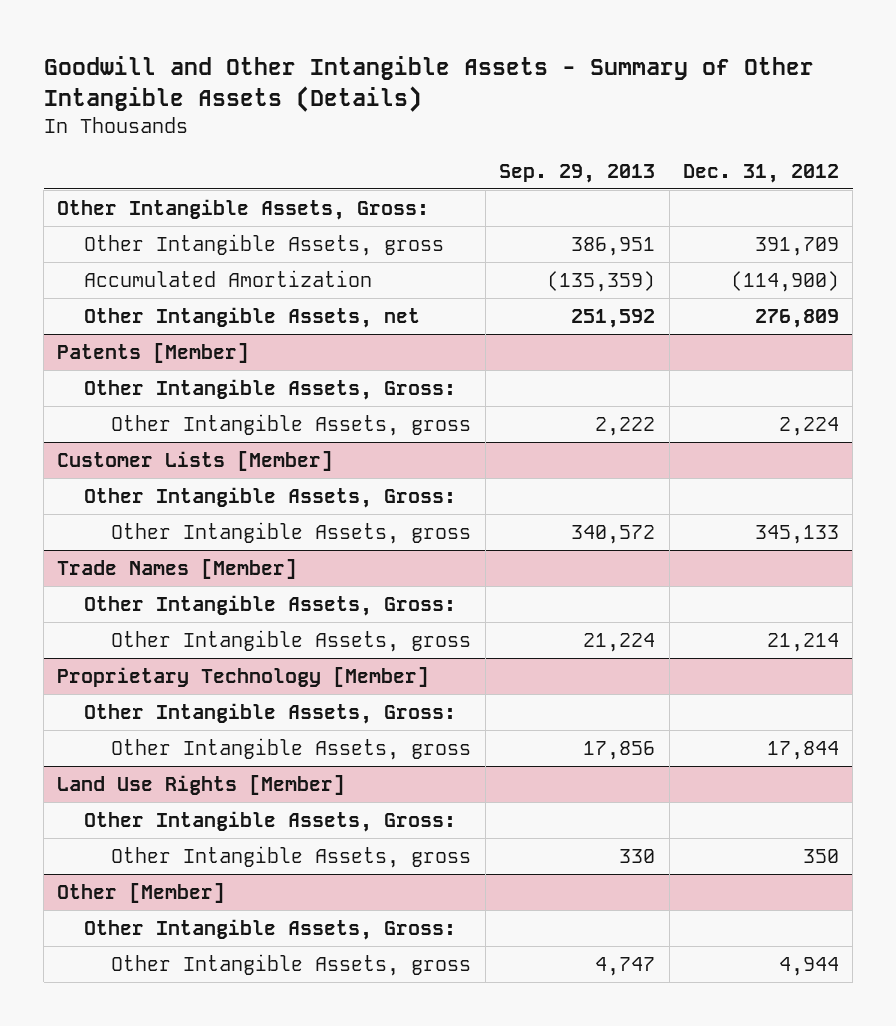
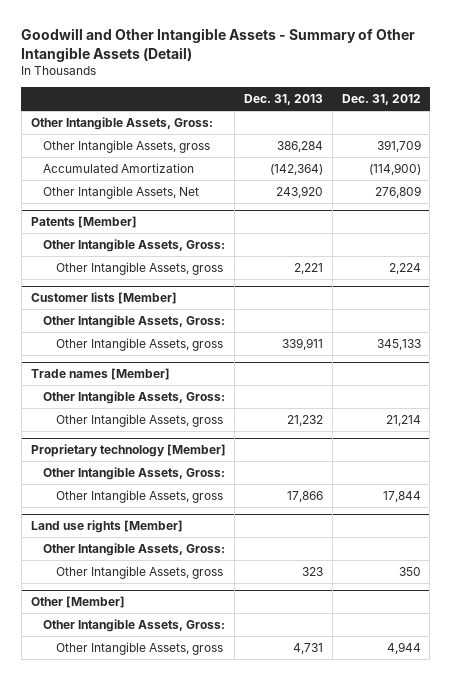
- Goodwill and Other Intangible Assets - Summary of Other Intangible Assets (Details)
+ Goodwill and Other Intangible Assets - Summary of Other Intangible Assets (Detail)
- | Sep. 29, 2013 | Dec. 31, 2012
+ | Dec. 31, 2013 | Dec. 31, 2012
- Other Intangible Assets, net | 251,592 | 276,809
+ Other Intangible Assets, Net | 243,920 | 276,809
- Customer Lists [Member]
+ Customer lists [Member]
- Trade Names [Member]
+ Trade names [Member]
- Proprietary Technology [Member]
+ Proprietary technology [Member]
- Land Use Rights [Member]
+ Land use rights [Member]

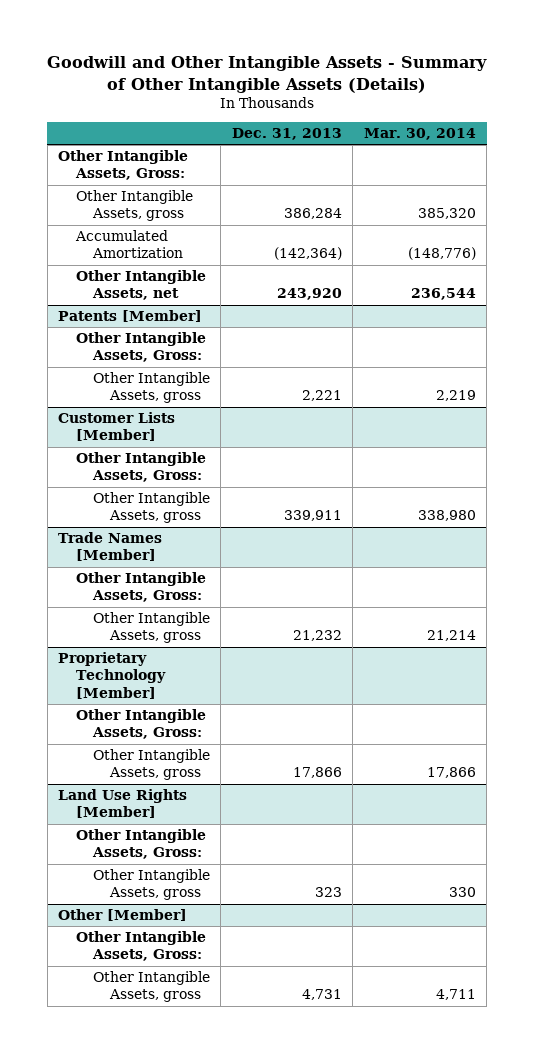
- Goodwill and Other Intangible Assets - Summary of Other Intangible Assets (Detail)
+ Goodwill and Other Intangible Assets - Summary of Other Intangible Assets (Details)
- | Dec. 31, 2013 | Dec. 31, 2012
+ | Dec. 31, 2013 | Mar. 30, 2014
- Other Intangible Assets, Net | 243,920 | 276,809
+ Other Intangible Assets, net | 243,920 | 236,544
- Customer lists [Member]
+ Customer Lists [Member]
- Trade names [Member]
+ Trade Names [Member]
- Proprietary technology [Member]
+ Proprietary Technology [Member]
- Land use rights [Member]
+ Land Use Rights [Member]

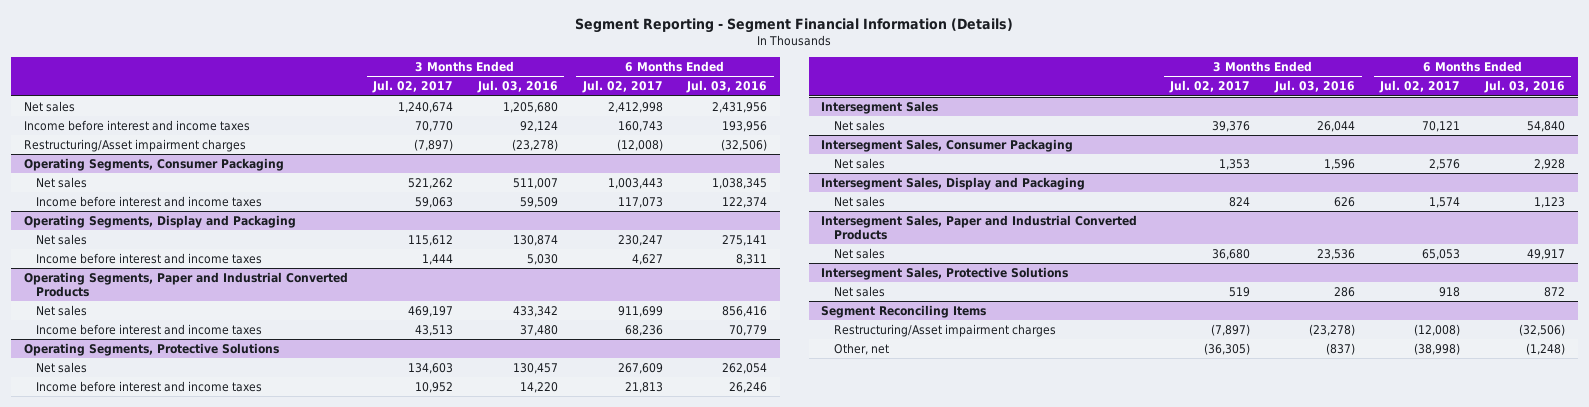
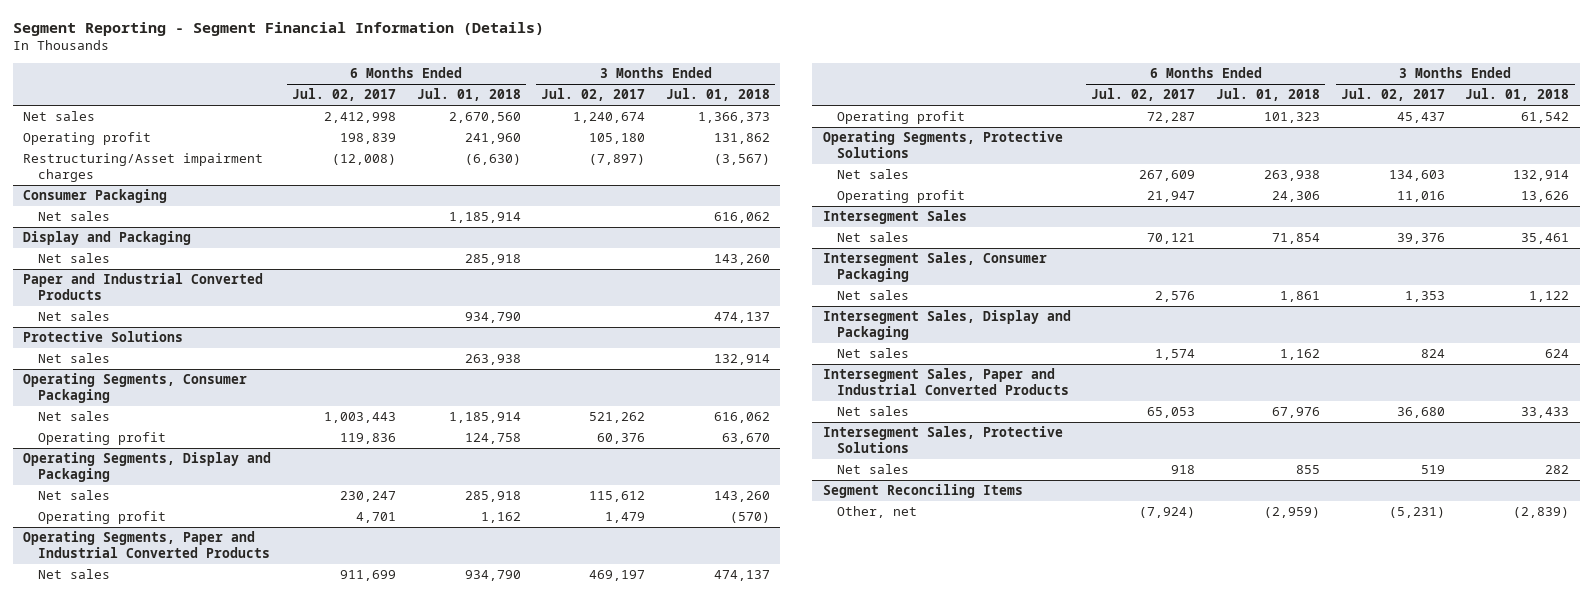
- | 3 Months Ended Jul. 02, 2017 | 3 Months Ended Jul. 03, 2016 | 6 Months Ended Jul. 02, 2017 | 6 Months Ended Jul. 03, 2016
+ | 6 Months Ended Jul. 02, 2017 | 6 Months Ended Jul. 01, 2018 | 3 Months Ended Jul. 02, 2017 | 3 Months Ended Jul. 01, 2018
- Income before interest and income taxes | 70,770 | 92,124 | 160,743 | 193,956
+ Operating profit | 198,839 | 241,960 | 105,180 | 131,862
+ Consumer Packaging
+ Net sales | | 1,185,914 | | 616,062
+ Display and Packaging
+ Net sales | | 285,918 | | 143,260
+ Paper and Industrial Converted Products
+ Net sales | | 934,790 | | 474,137
+ Protective Solutions
+ Net sales | | 263,938 | | 132,914
@ Operating Segments, Consumer Packaging
- Income before interest and income taxes | 59,063 | 59,509 | 117,073 | 122,374
+ Operating profit | 119,836 | 124,758 | 60,376 | 63,670
@ Operating Segments, Display and Packaging
- Income before interest and income taxes | 1,444 | 5,030 | 4,627 | 8,311
+ Operating profit | 4,701 | 1,162 | 1,479 | (570)
@ Operating Segments, Paper and Industrial Converted Products
- Income before interest and income taxes | 43,513 | 37,480 | 68,236 | 70,779
+ Operating profit | 72,287 | 101,323 | 45,437 | 61,542
@ Operating Segments, Protective Solutions
- Income before interest and income taxes | 10,952 | 14,220 | 21,813 | 26,246
+ Operating profit | 21,947 | 24,306 | 11,016 | 13,626
@ Segment Reconciling Items
- Restructuring/Asset impairment charges | (7,897) | (23,278) | (12,008) | (32,506)
- Other, net | (36,305) | (837) | (38,998) | (1,248)
+ Other, net | (7,924) | (2,959) | (5,231) | (2,839)

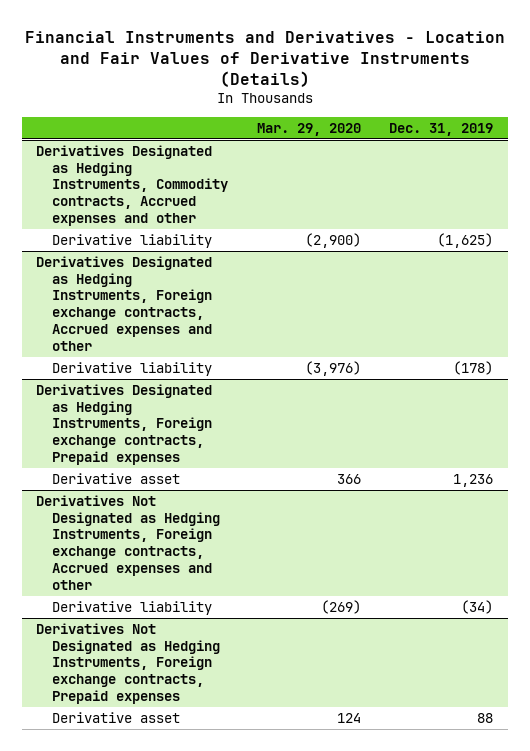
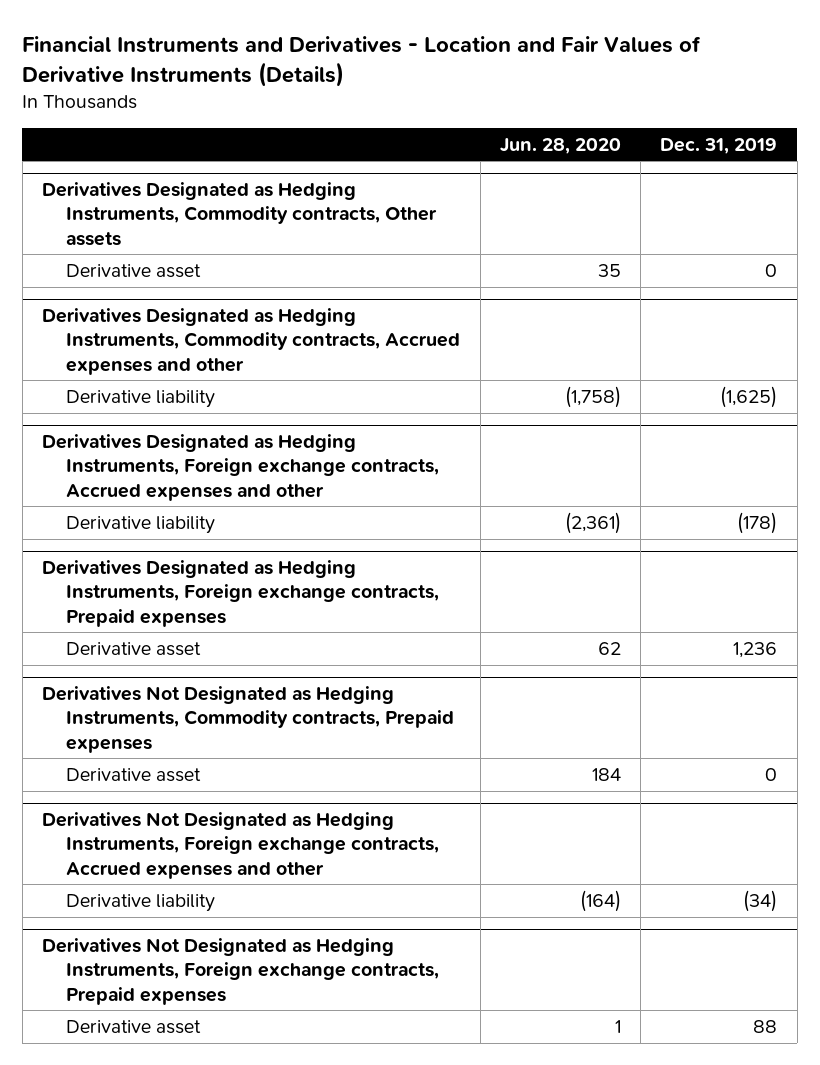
- | Mar. 29, 2020 | Dec. 31, 2019
+ | Jun. 28, 2020 | Dec. 31, 2019
+ Derivatives Designated as Hedging Instruments, Commodity contracts, Other assets
+ Derivative asset | 35 | 0
+ Derivatives Not Designated as Hedging Instruments, Commodity contracts, Prepaid expenses
+ Derivative asset | 184 | 0

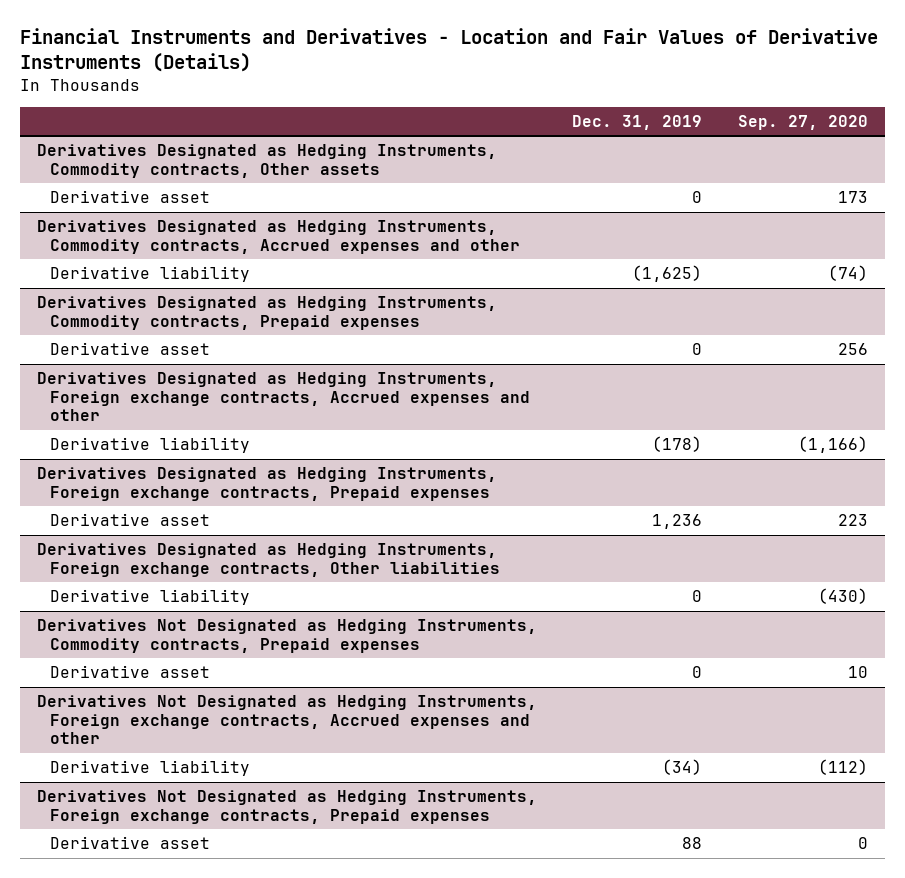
- | Jun. 28, 2020 | Dec. 31, 2019
+ | Dec. 31, 2019 | Sep. 27, 2020
+ Derivatives Designated as Hedging Instruments, Commodity contracts, Prepaid expenses
+ Derivative asset | 0 | 256
+ Derivatives Designated as Hedging Instruments, Foreign exchange contracts, Other liabilities
+ Derivative liability | 0 | (430)

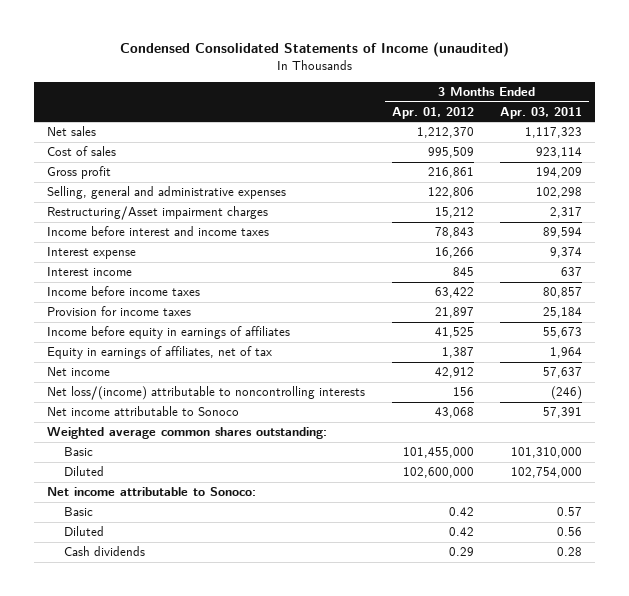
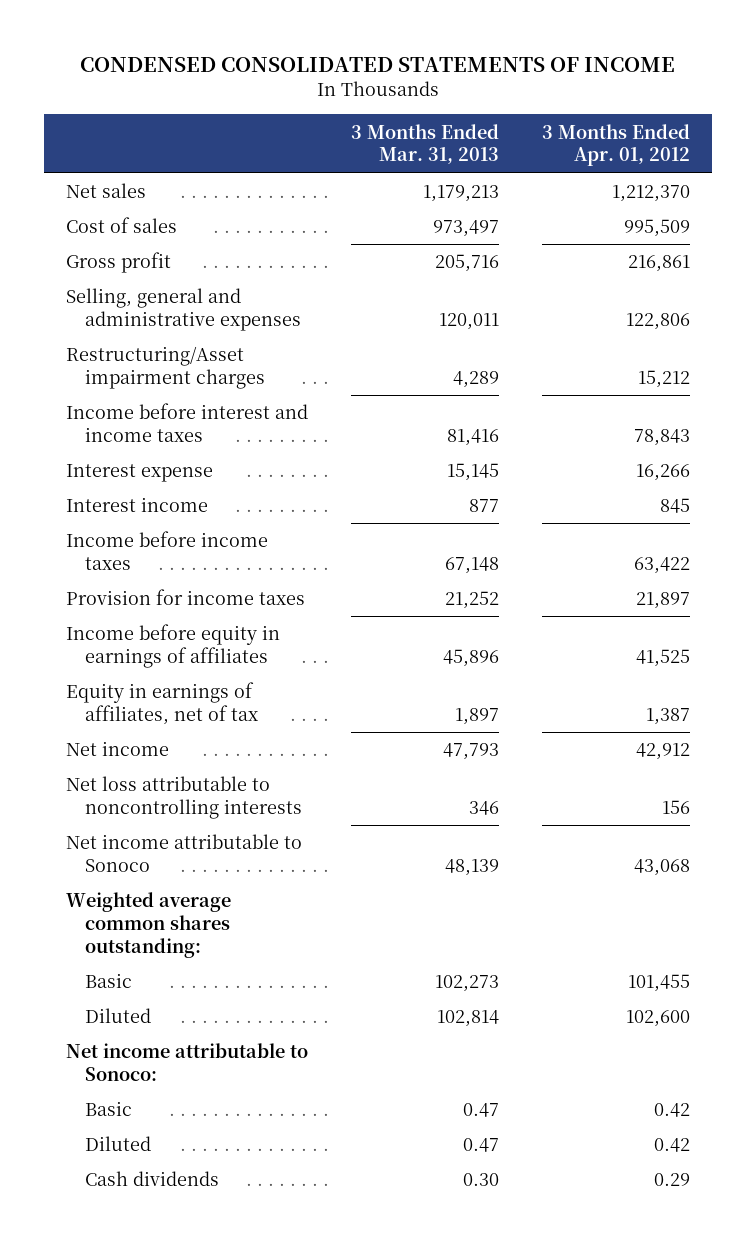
- Condensed Consolidated Statements of Income (unaudited)
+ CONDENSED CONSOLIDATED STATEMENTS OF INCOME
- | 3 Months Ended Apr. 01, 2012 | 3 Months Ended Apr. 03, 2011
+ | 3 Months Ended Mar. 31, 2013 | 3 Months Ended Apr. 01, 2012
- Net loss/(income) attributable to noncontrolling interests | 156 | (246)
+ Net loss attributable to noncontrolling interests | 346 | 156
- Basic | 101,455,000 | 101,310,000
- Diluted | 102,600,000 | 102,754,000
+ Basic | 102,273 | 101,455
+ Diluted | 102,814 | 102,600

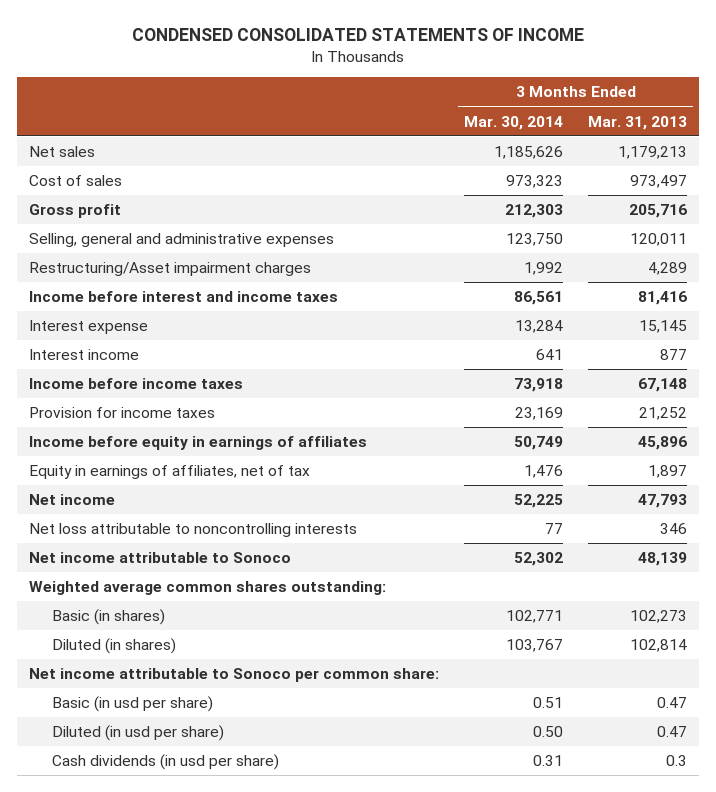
- | 3 Months Ended Mar. 31, 2013 | 3 Months Ended Apr. 01, 2012
+ | 3 Months Ended Mar. 30, 2014 | 3 Months Ended Mar. 31, 2013
- Basic | 102,273 | 101,455
- Diluted | 102,814 | 102,600
- Net income attributable to Sonoco:
- Basic | 0.47 | 0.42
- Diluted | 0.47 | 0.42
- Cash dividends | 0.30 | 0.29
+ Basic (in shares) | 102,771 | 102,273
+ Diluted (in shares) | 103,767 | 102,814
+ Net income attributable to Sonoco per common share:
+ Basic (in usd per share) | 0.51 | 0.47
+ Diluted (in usd per share) | 0.50 | 0.47
+ Cash dividends (in usd per share) | 0.31 | 0.3

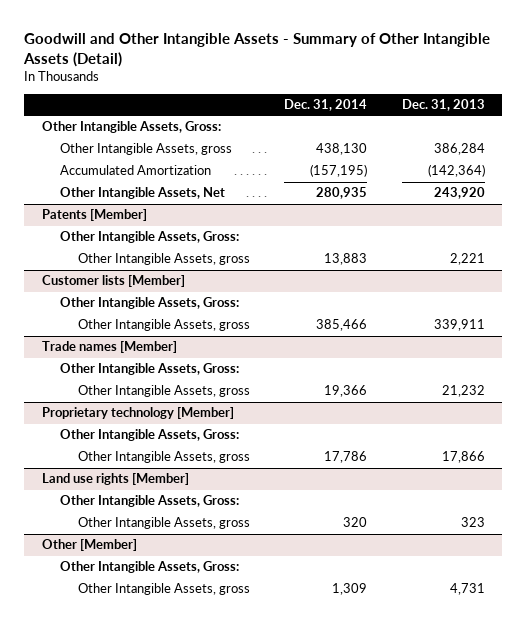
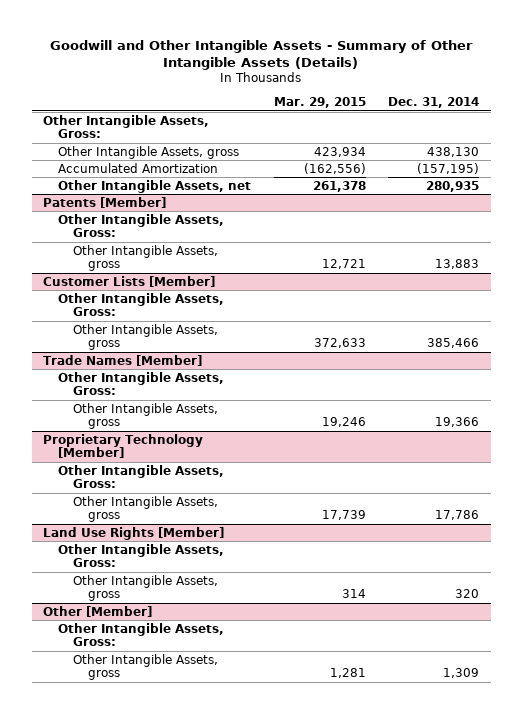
- Goodwill and Other Intangible Assets - Summary of Other Intangible Assets (Detail)
+ Goodwill and Other Intangible Assets - Summary of Other Intangible Assets (Details)
- | Dec. 31, 2014 | Dec. 31, 2013
+ | Mar. 29, 2015 | Dec. 31, 2014
- Other Intangible Assets, Net | 280,935 | 243,920
+ Other Intangible Assets, net | 261,378 | 280,935
- Customer lists [Member]
+ Customer Lists [Member]
- Trade names [Member]
+ Trade Names [Member]
- Proprietary technology [Member]
+ Proprietary Technology [Member]
- Land use rights [Member]
+ Land Use Rights [Member]

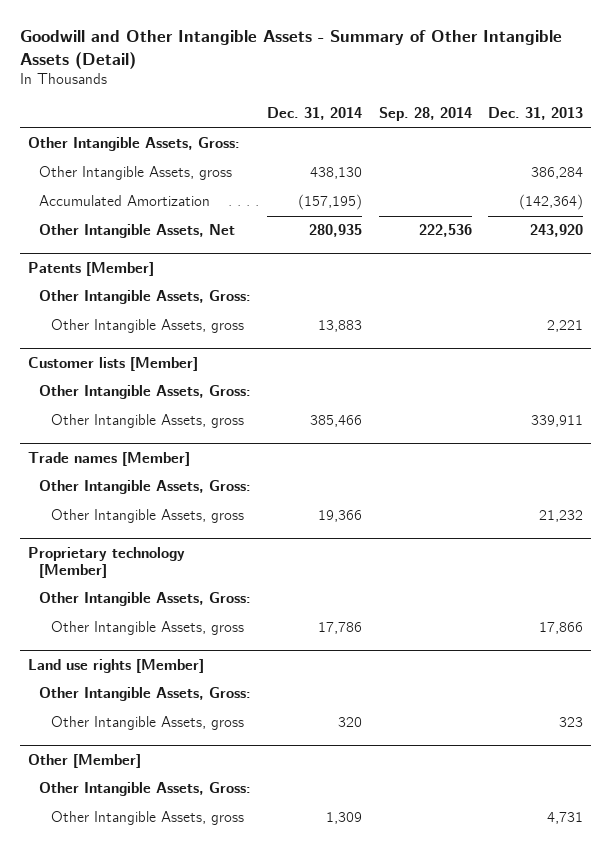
- Goodwill and Other Intangible Assets - Summary of Other Intangible Assets (Details)
+ Goodwill and Other Intangible Assets - Summary of Other Intangible Assets (Detail)
- | Mar. 29, 2015 | Dec. 31, 2014
+ | Dec. 31, 2014 | Sep. 28, 2014 | Dec. 31, 2013
- Other Intangible Assets, net | 261,378 | 280,935
+ Other Intangible Assets, Net | 280,935 | 222,536 | 243,920
- Customer Lists [Member]
+ Customer lists [Member]
- Trade Names [Member]
+ Trade names [Member]
- Proprietary Technology [Member]
+ Proprietary technology [Member]
- Land Use Rights [Member]
+ Land use rights [Member]

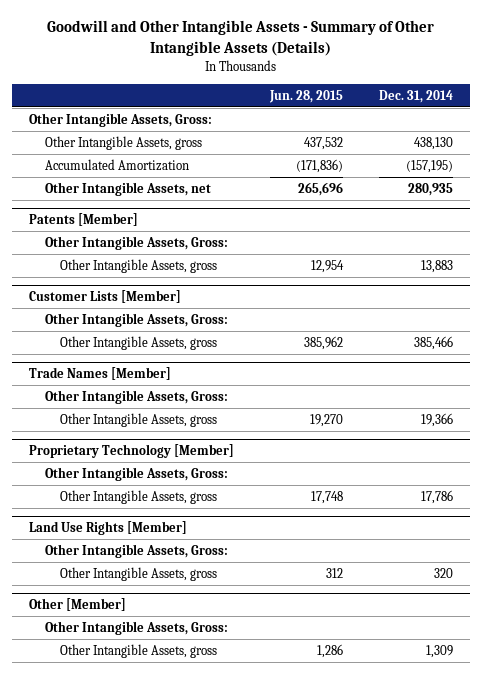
- Goodwill and Other Intangible Assets - Summary of Other Intangible Assets (Detail)
+ Goodwill and Other Intangible Assets - Summary of Other Intangible Assets (Details)
- | Dec. 31, 2014 | Sep. 28, 2014 | Dec. 31, 2013
+ | Jun. 28, 2015 | Dec. 31, 2014
- Other Intangible Assets, Net | 280,935 | 222,536 | 243,920
+ Other Intangible Assets, net | 265,696 | 280,935
- Customer lists [Member]
+ Customer Lists [Member]
- Trade names [Member]
+ Trade Names [Member]
- Proprietary technology [Member]
+ Proprietary Technology [Member]
- Land use rights [Member]
+ Land Use Rights [Member]

